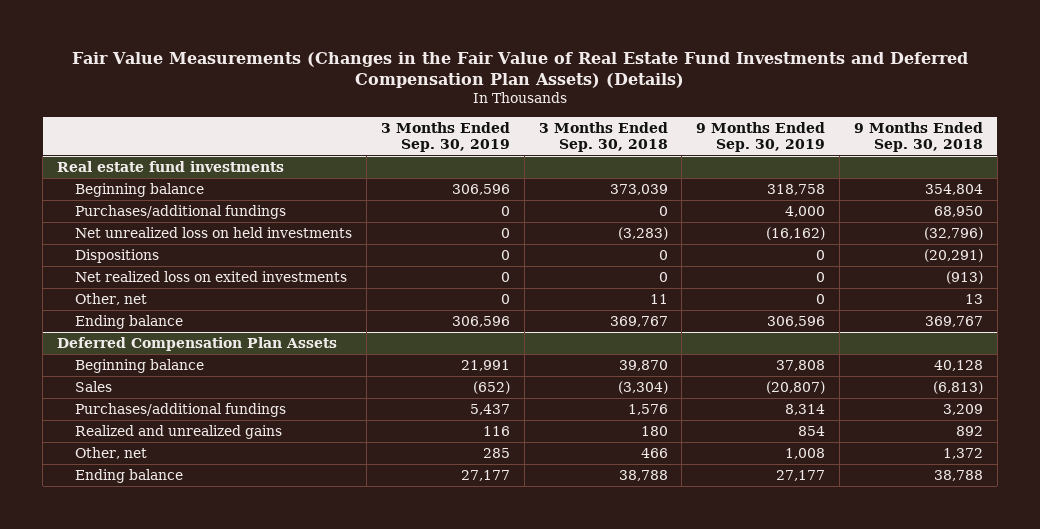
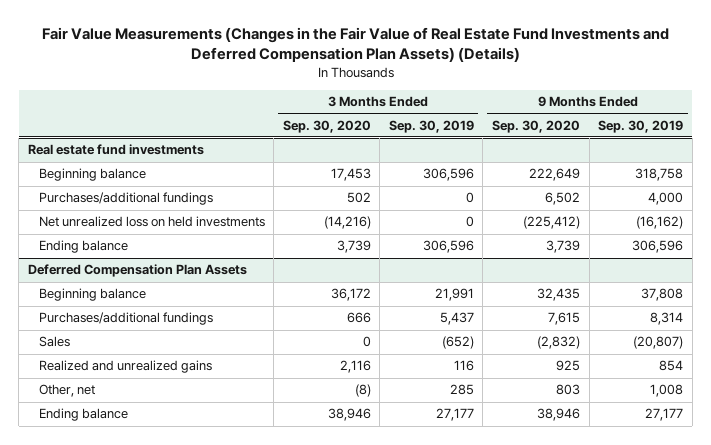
- | 3 Months Ended Sep. 30, 2019 | 3 Months Ended Sep. 30, 2018 | 9 Months Ended Sep. 30, 2019 | 9 Months Ended Sep. 30, 2018
+ | 3 Months Ended Sep. 30, 2020 | 3 Months Ended Sep. 30, 2019 | 9 Months Ended Sep. 30, 2020 | 9 Months Ended Sep. 30, 2019
@ Real estate fund investments
- Dispositions | 0 | 0 | 0 | (20,291)
- Net realized loss on exited investments | 0 | 0 | 0 | (913)
- Other, net | 0 | 11 | 0 | 13
@ Deferred Compensation Plan Assets
moved down: Sales | 0 | (652) | (2,832) | (20,807)

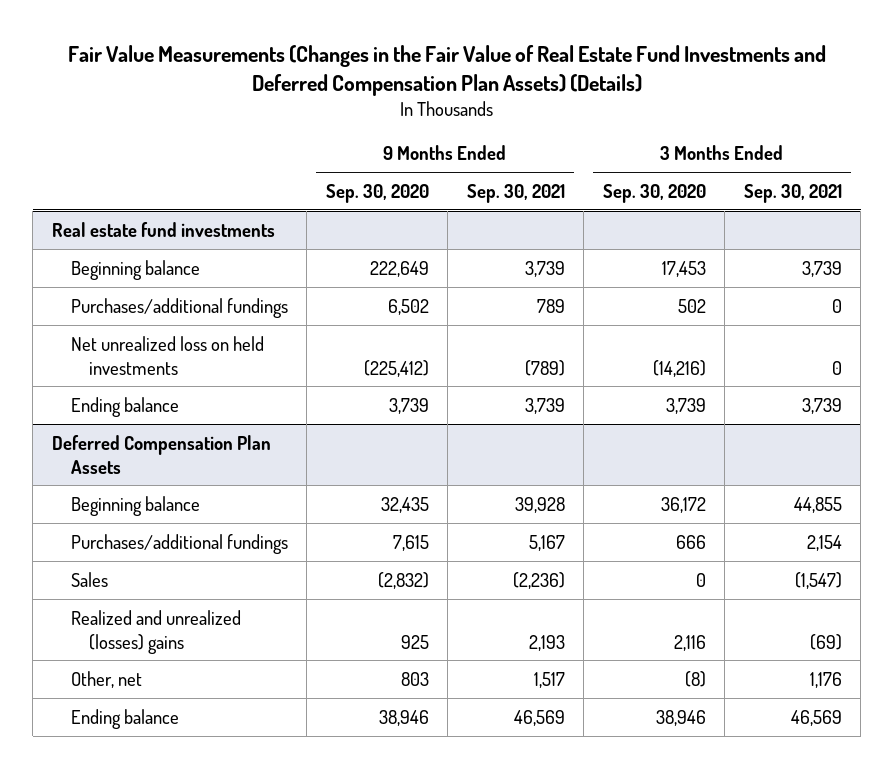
- | 3 Months Ended Sep. 30, 2020 | 3 Months Ended Sep. 30, 2019 | 9 Months Ended Sep. 30, 2020 | 9 Months Ended Sep. 30, 2019
+ | 9 Months Ended Sep. 30, 2020 | 9 Months Ended Sep. 30, 2021 | 3 Months Ended Sep. 30, 2020 | 3 Months Ended Sep. 30, 2021
@ Deferred Compensation Plan Assets
- Realized and unrealized gains | 2,116 | 116 | 925 | 854
+ Realized and unrealized (losses) gains | 925 | 2,193 | 2,116 | (69)

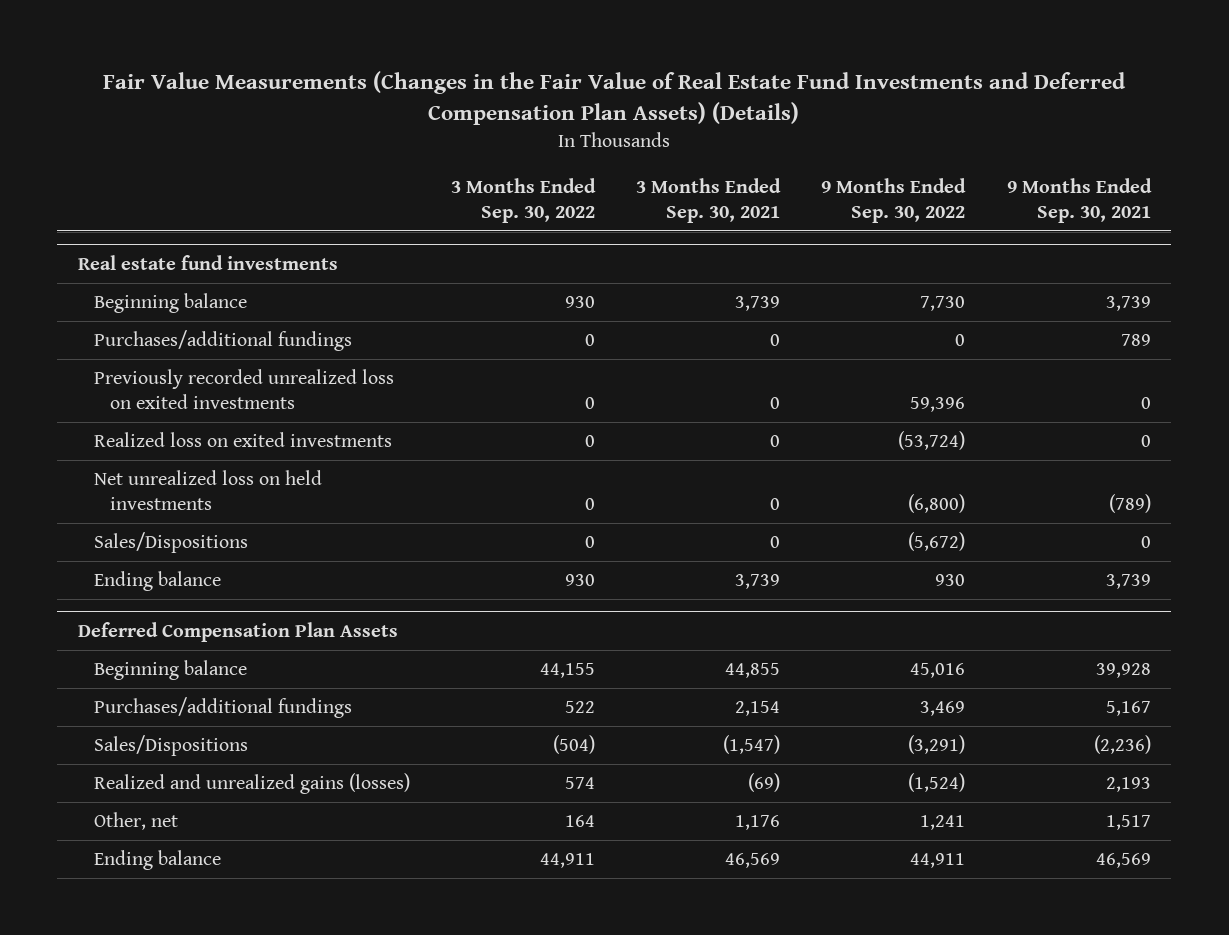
- | 9 Months Ended Sep. 30, 2020 | 9 Months Ended Sep. 30, 2021 | 3 Months Ended Sep. 30, 2020 | 3 Months Ended Sep. 30, 2021
+ | 3 Months Ended Sep. 30, 2022 | 3 Months Ended Sep. 30, 2021 | 9 Months Ended Sep. 30, 2022 | 9 Months Ended Sep. 30, 2021
@ Real estate fund investments
+ Previously recorded unrealized loss on exited investments | 0 | 0 | 59,396 | 0
+ Realized loss on exited investments | 0 | 0 | (53,724) | 0
+ Sales/Dispositions | 0 | 0 | (5,672) | 0
@ Deferred Compensation Plan Assets
- Sales | (2,832) | (2,236) | 0 | (1,547)
- Realized and unrealized (losses) gains | 925 | 2,193 | 2,116 | (69)
+ Sales/Dispositions | (504) | (1,547) | (3,291) | (2,236)
+ Realized and unrealized gains (losses) | 574 | (69) | (1,524) | 2,193

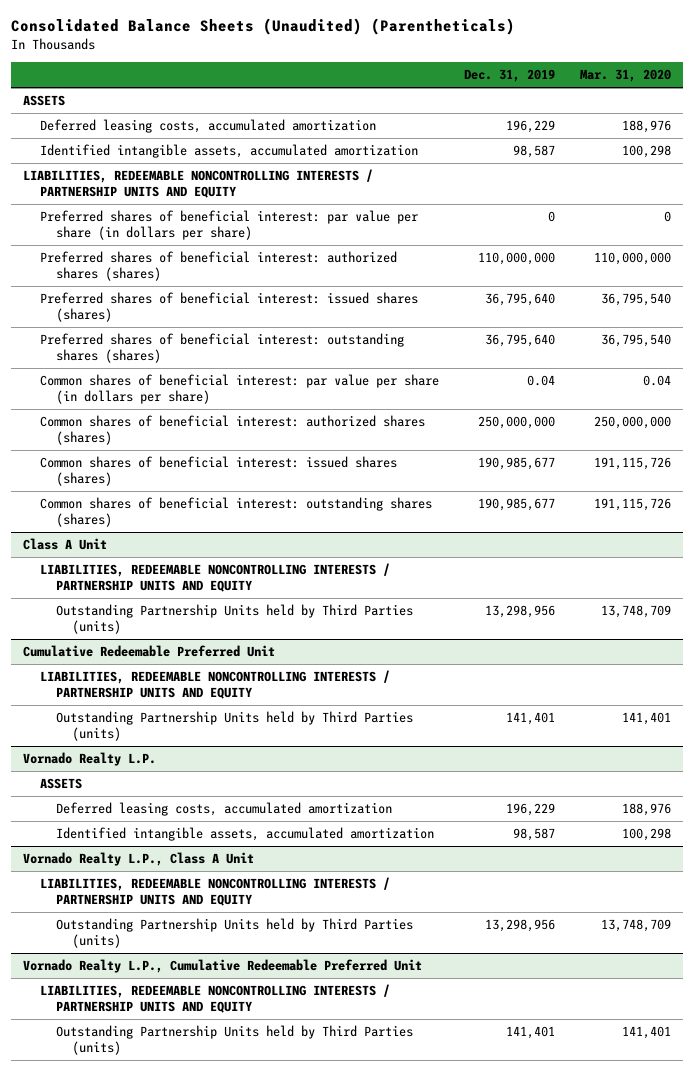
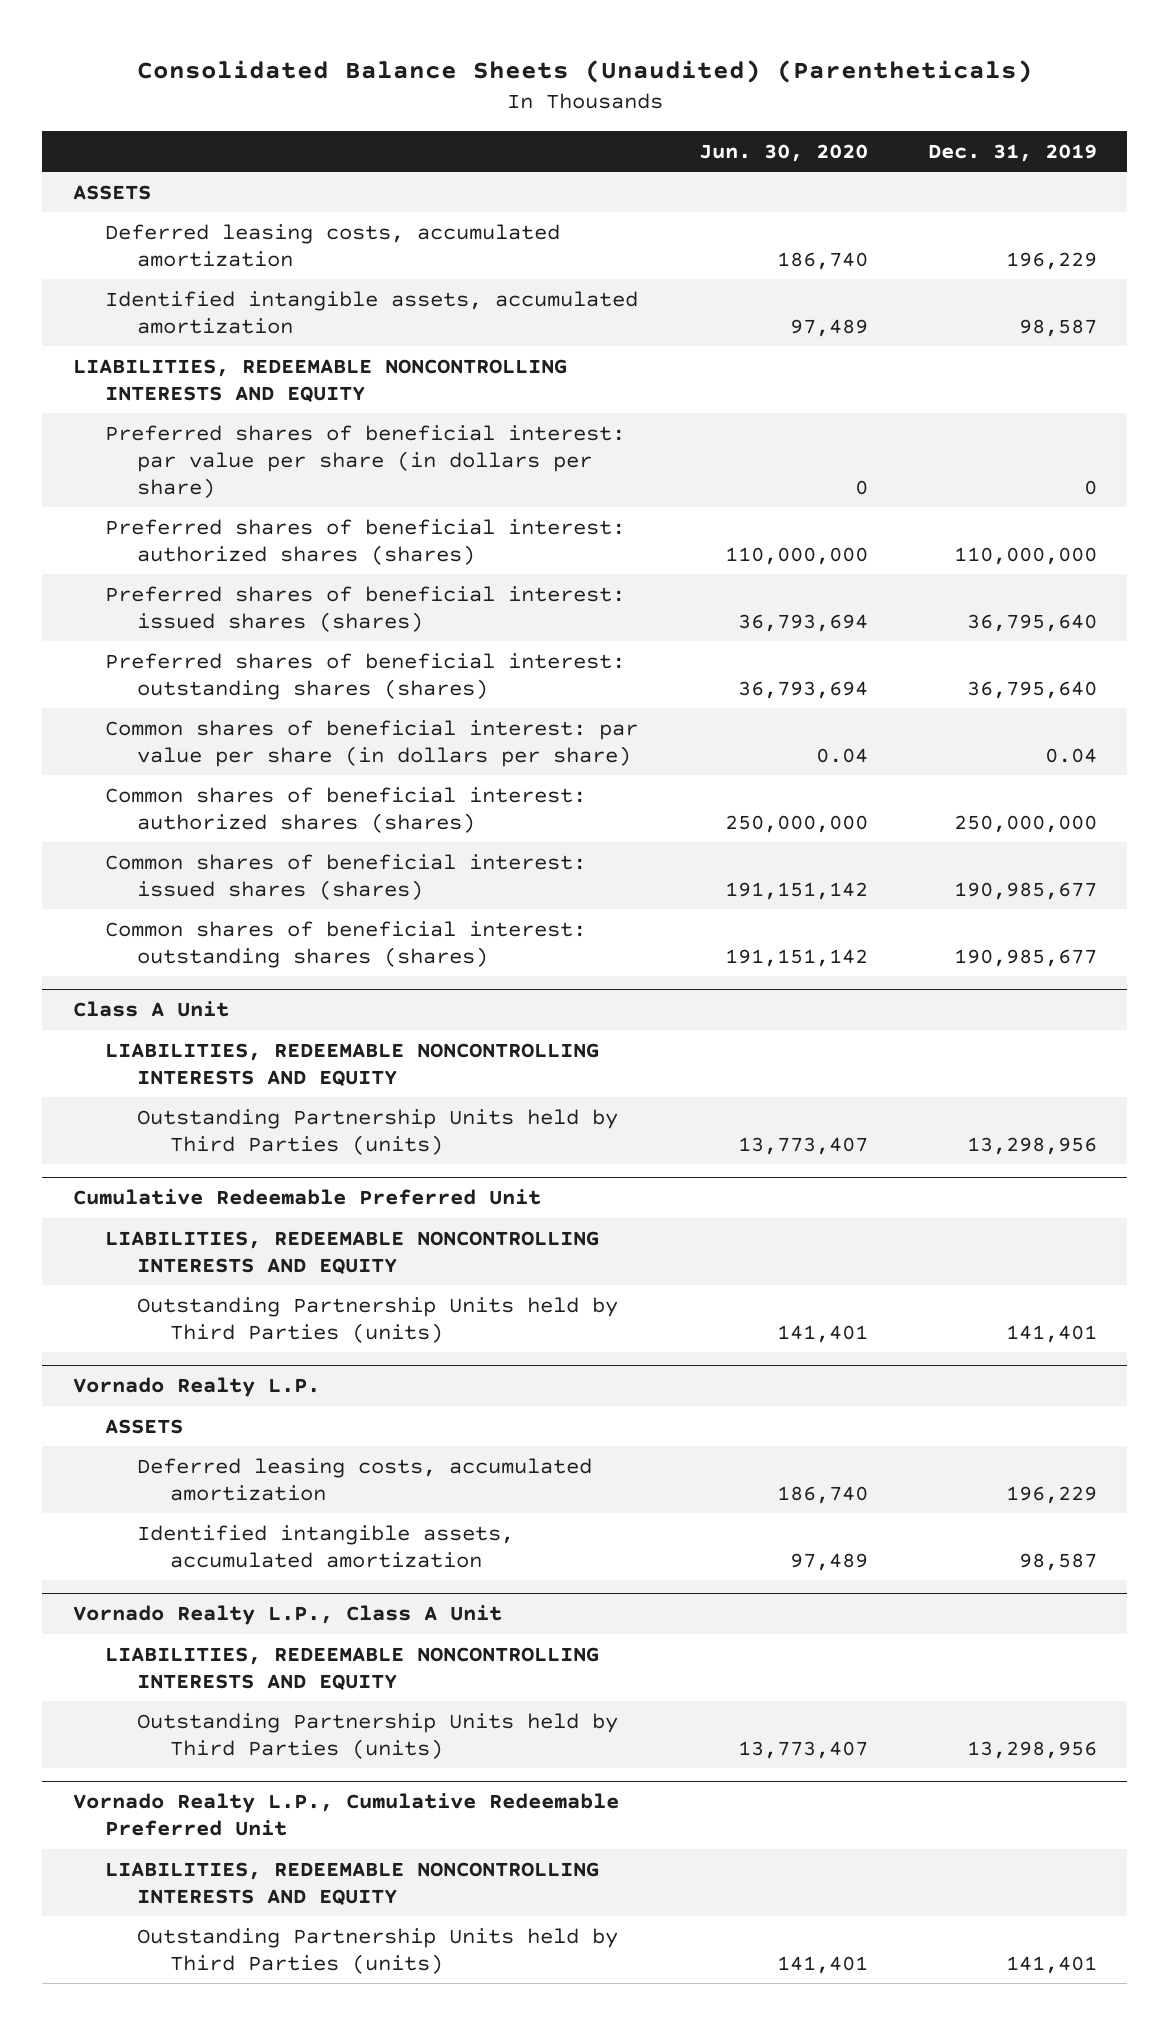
- | Dec. 31, 2019 | Mar. 31, 2020
+ | Jun. 30, 2020 | Dec. 31, 2019
- LIABILITIES, REDEEMABLE NONCONTROLLING INTERESTS / PARTNERSHIP UNITS AND EQUITY
+ LIABILITIES, REDEEMABLE NONCONTROLLING INTERESTS AND EQUITY
@ Class A Unit
- LIABILITIES, REDEEMABLE NONCONTROLLING INTERESTS / PARTNERSHIP UNITS AND EQUITY
+ LIABILITIES, REDEEMABLE NONCONTROLLING INTERESTS AND EQUITY
@ Cumulative Redeemable Preferred Unit
- LIABILITIES, REDEEMABLE NONCONTROLLING INTERESTS / PARTNERSHIP UNITS AND EQUITY
+ LIABILITIES, REDEEMABLE NONCONTROLLING INTERESTS AND EQUITY
@ Vornado Realty L.P., Class A Unit
- LIABILITIES, REDEEMABLE NONCONTROLLING INTERESTS / PARTNERSHIP UNITS AND EQUITY
+ LIABILITIES, REDEEMABLE NONCONTROLLING INTERESTS AND EQUITY
@ Vornado Realty L.P., Cumulative Redeemable Preferred Unit
- LIABILITIES, REDEEMABLE NONCONTROLLING INTERESTS / PARTNERSHIP UNITS AND EQUITY
+ LIABILITIES, REDEEMABLE NONCONTROLLING INTERESTS AND EQUITY

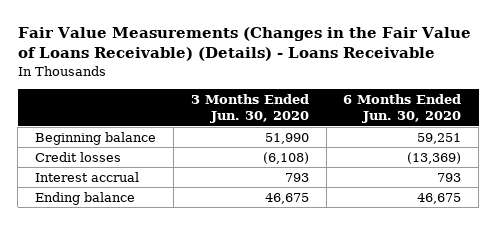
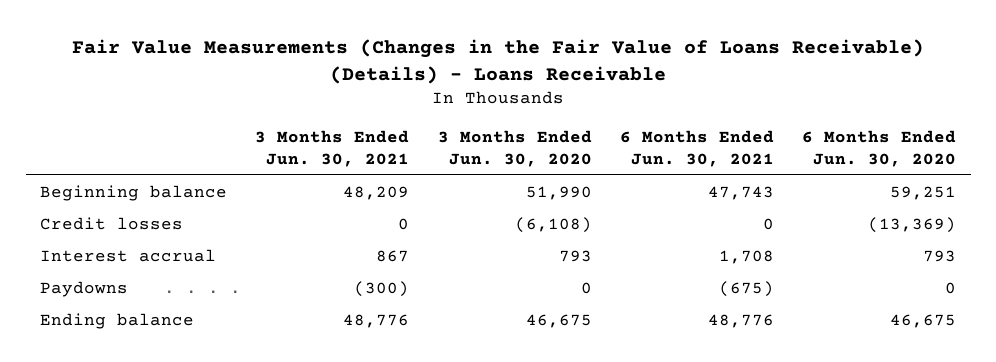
- | 3 Months Ended Jun. 30, 2020 | 6 Months Ended Jun. 30, 2020
+ | 3 Months Ended Jun. 30, 2021 | 3 Months Ended Jun. 30, 2020 | 6 Months Ended Jun. 30, 2021 | 6 Months Ended Jun. 30, 2020
+ Paydowns | (300) | 0 | (675) | 0

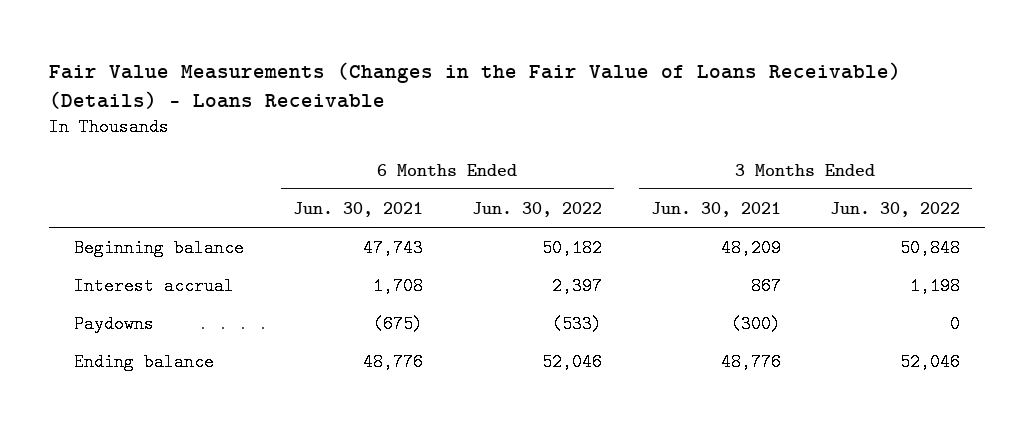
- | 3 Months Ended Jun. 30, 2021 | 3 Months Ended Jun. 30, 2020 | 6 Months Ended Jun. 30, 2021 | 6 Months Ended Jun. 30, 2020
+ | 6 Months Ended Jun. 30, 2021 | 6 Months Ended Jun. 30, 2022 | 3 Months Ended Jun. 30, 2021 | 3 Months Ended Jun. 30, 2022
- Credit losses | 0 | (6,108) | 0 | (13,369)

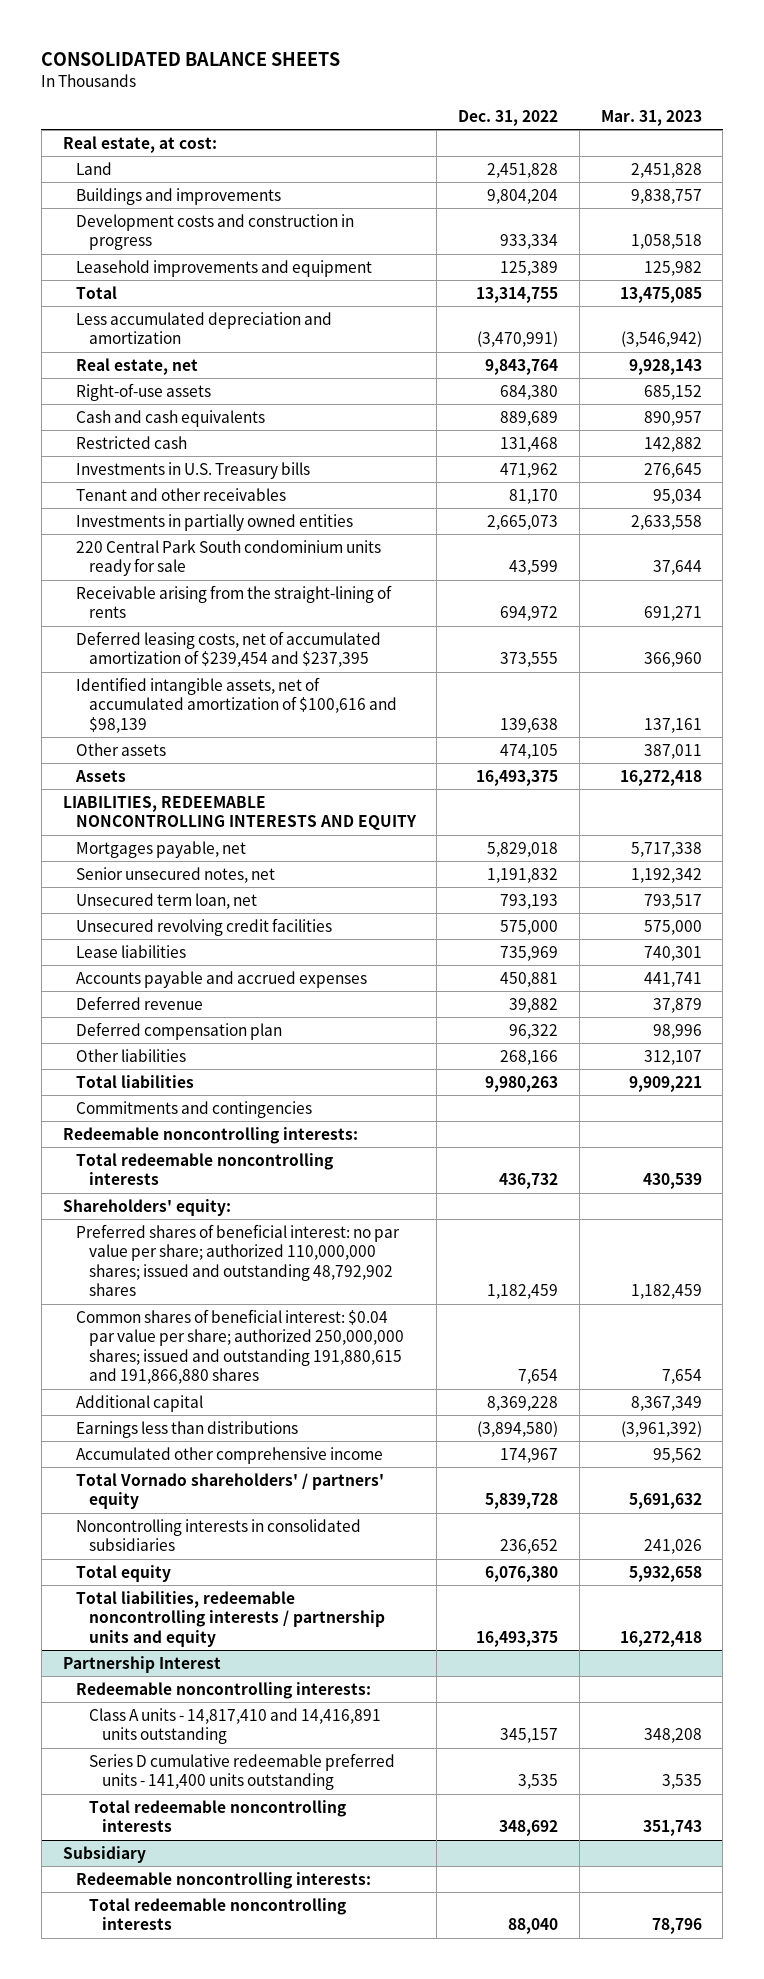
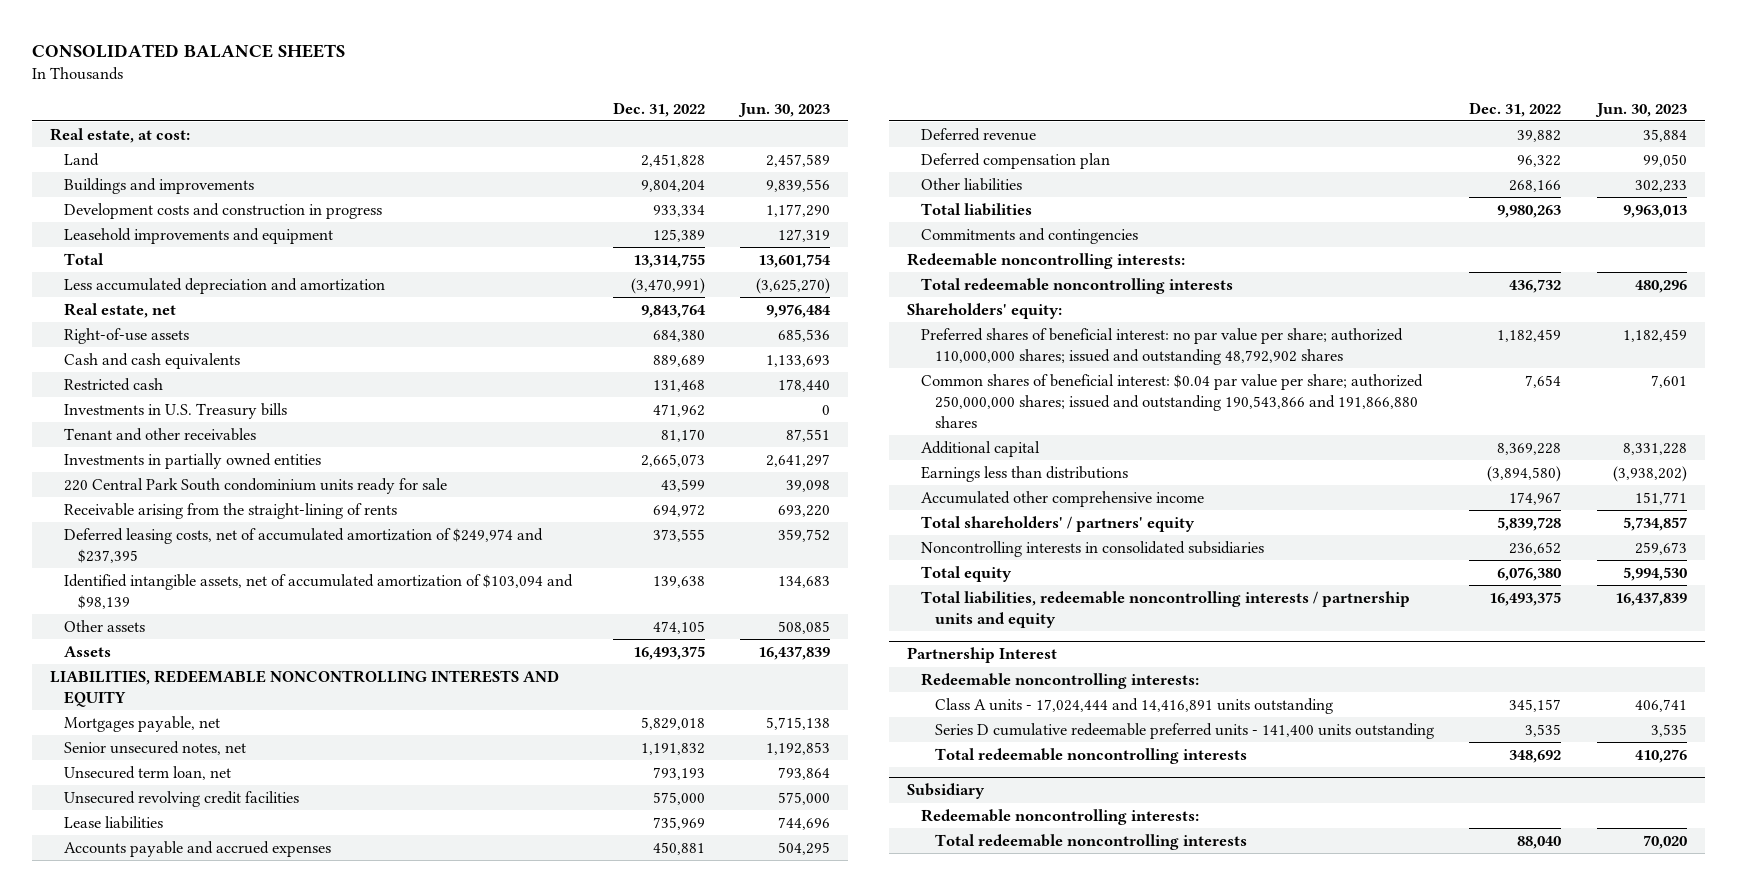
- | Dec. 31, 2022 | Mar. 31, 2023
+ | Dec. 31, 2022 | Jun. 30, 2023
- Deferred leasing costs, net of accumulated amortization of $239,454 and $237,395 | 373,555 | 366,960
- Identified intangible assets, net of accumulated amortization of $100,616 and $98,139 | 139,638 | 137,161
+ Deferred leasing costs, net of accumulated amortization of $249,974 and $237,395 | 373,555 | 359,752
+ Identified intangible assets, net of accumulated amortization of $103,094 and $98,139 | 139,638 | 134,683
- Common shares of beneficial interest: $0.04 par value per share; authorized 250,000,000 shares; issued and outstanding 191,880,615 and 191,866,880 shares | 7,654 | 7,654
+ Common shares of beneficial interest: $0.04 par value per share; authorized 250,000,000 shares; issued and outstanding 190,543,866 and 191,866,880 shares | 7,654 | 7,601
- Total Vornado shareholders' / partners' equity | 5,839,728 | 5,691,632
+ Total shareholders' / partners' equity | 5,839,728 | 5,734,857
@ Partnership Interest
- Class A units - 14,817,410 and 14,416,891 units outstanding | 345,157 | 348,208
+ Class A units - 17,024,444 and 14,416,891 units outstanding | 345,157 | 406,741

